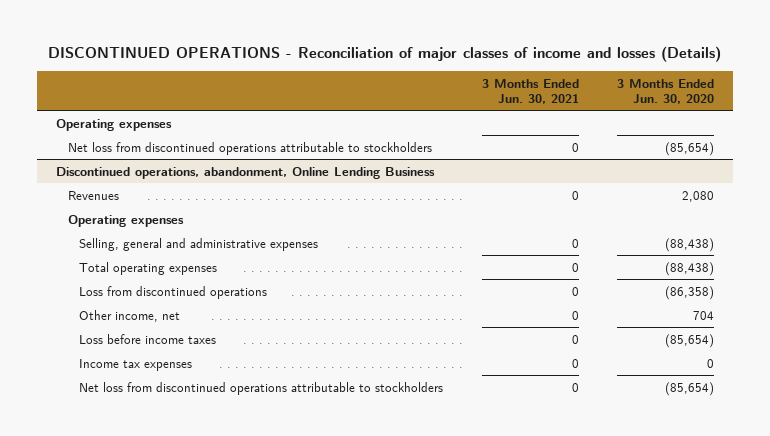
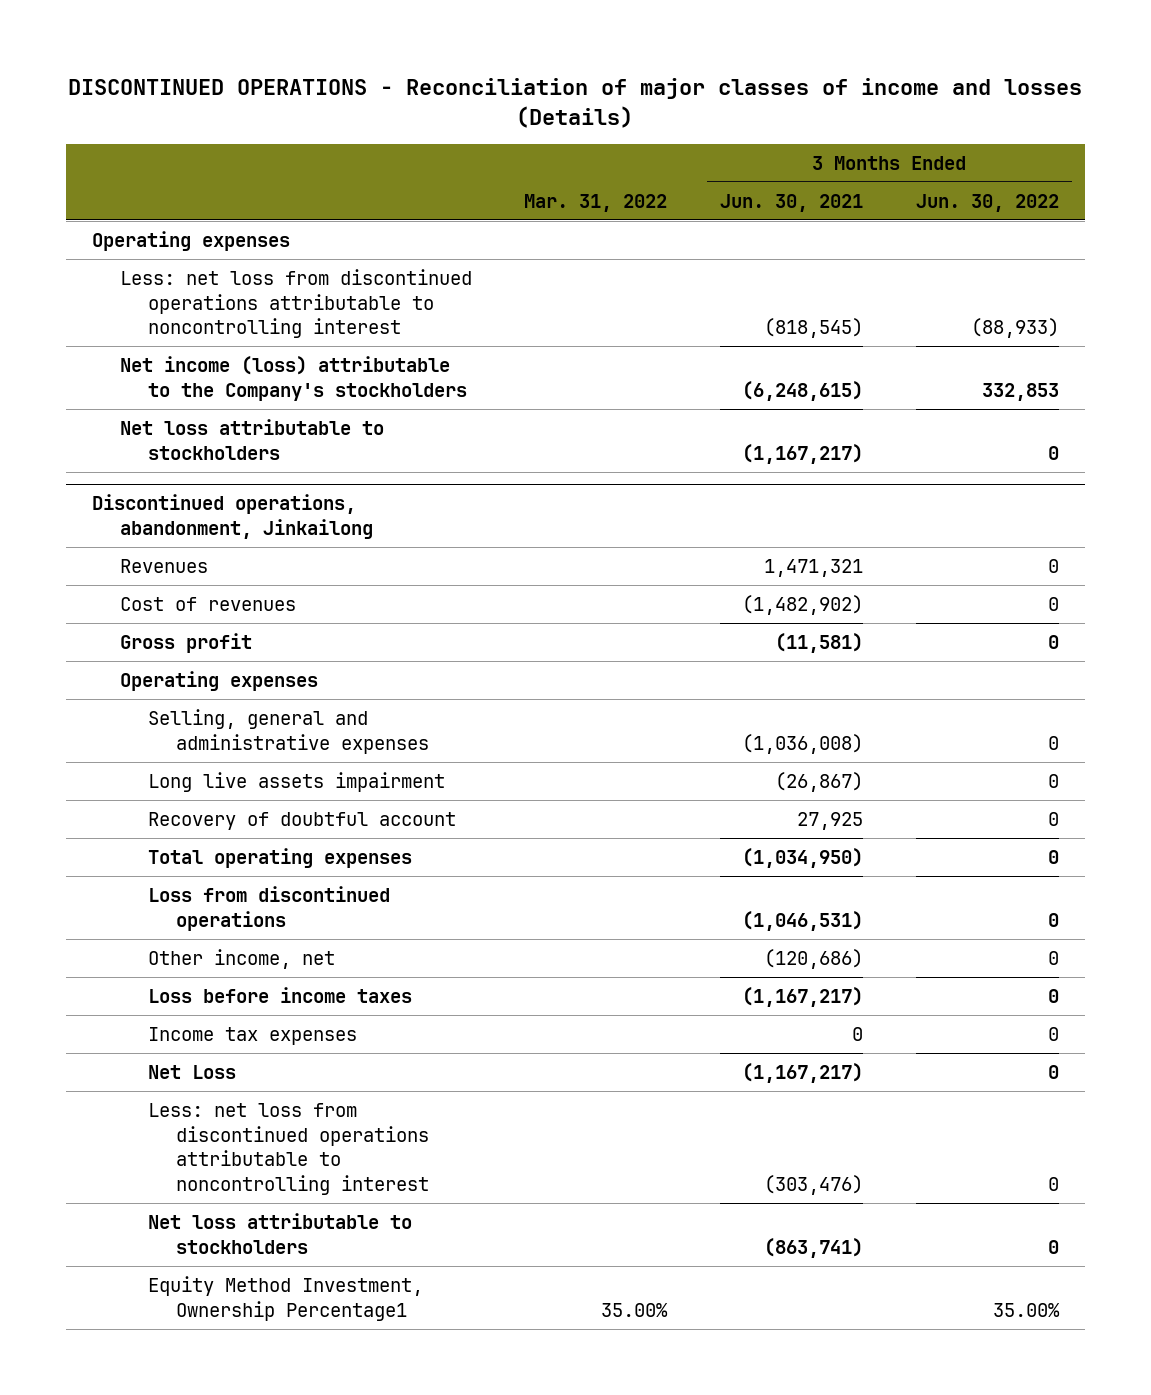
- | 3 Months Ended Jun. 30, 2021 | 3 Months Ended Jun. 30, 2020
+ | Mar. 31, 2022 | 3 Months Ended Jun. 30, 2021 | 3 Months Ended Jun. 30, 2022
- Net loss from discontinued operations attributable to stockholders | 0 | (85,654)
- Discontinued operations, abandonment, Online Lending Business
- Revenues | 0 | 2,080
+ Less: net loss from discontinued operations attributable to noncontrolling interest | | (818,545) | (88,933)
+ Net income (loss) attributable to the Company's stockholders | | (6,248,615) | 332,853
+ Net loss attributable to stockholders | | (1,167,217) | 0
+ Discontinued operations, abandonment, Jinkailong
+ Revenues | | 1,471,321 | 0
+ Cost of revenues | | (1,482,902) | 0
+ Gross profit | | (11,581) | 0
- Selling, general and administrative expenses | 0 | (88,438)
- Total operating expenses | 0 | (88,438)
- Loss from discontinued operations | 0 | (86,358)
- Other income, net | 0 | 704
- Loss before income taxes | 0 | (85,654)
+ Selling, general and administrative expenses | | (1,036,008) | 0
+ Long live assets impairment | | (26,867) | 0
+ Recovery of doubtful account | | 27,925 | 0
+ Total operating expenses | | (1,034,950) | 0
+ Loss from discontinued operations | | (1,046,531) | 0
+ Other income, net | | (120,686) | 0
+ Loss before income taxes | | (1,167,217) | 0
- Net loss from discontinued operations attributable to stockholders | 0 | (85,654)
+ Net Loss | | (1,167,217) | 0
+ Less: net loss from discontinued operations attributable to noncontrolling interest | | (303,476) | 0
+ Net loss attributable to stockholders | | (863,741) | 0
+ Equity Method Investment, Ownership Percentage1 | 35.00% | | 35.00%

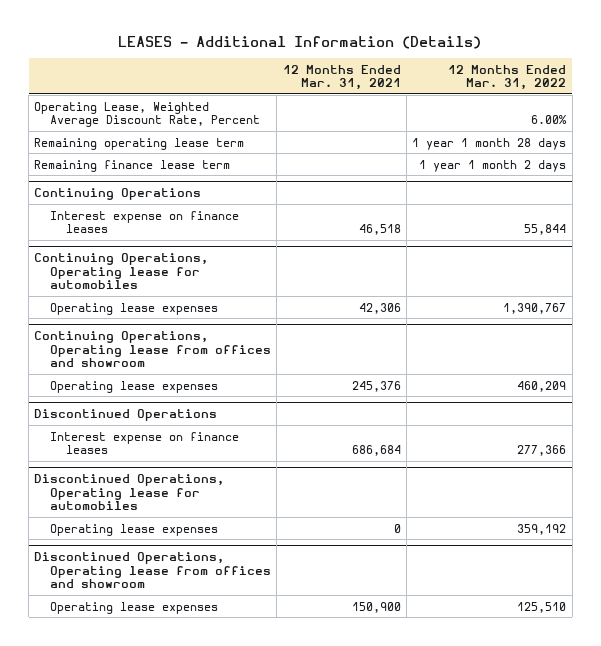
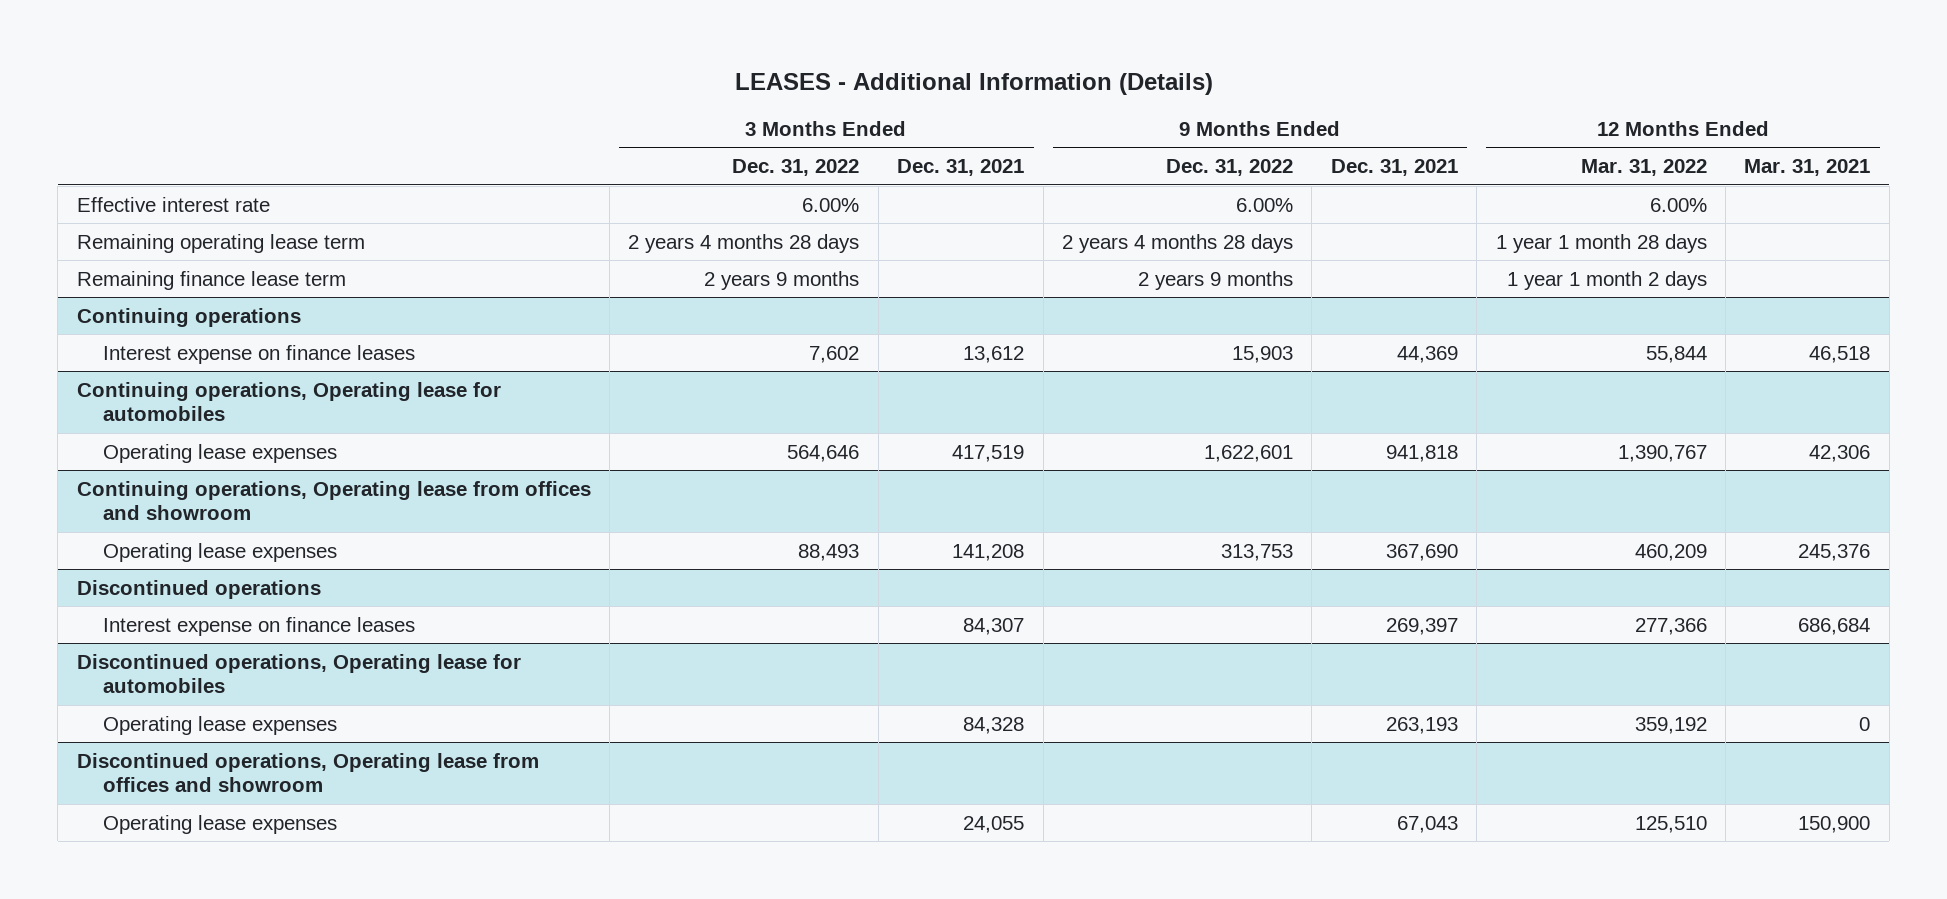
- | 12 Months Ended Mar. 31, 2021 | 12 Months Ended Mar. 31, 2022
+ | 3 Months Ended Dec. 31, 2022 | 3 Months Ended Dec. 31, 2021 | 9 Months Ended Dec. 31, 2022 | 9 Months Ended Dec. 31, 2021 | 12 Months Ended Mar. 31, 2022 | 12 Months Ended Mar. 31, 2021
- Operating Lease, Weighted Average Discount Rate, Percent | | 6.00%
+ Effective interest rate | 6.00% | | 6.00% | | 6.00% |
- Continuing Operations
+ Continuing operations
- Continuing Operations, Operating lease for automobiles
+ Continuing operations, Operating lease for automobiles
- Continuing Operations, Operating lease from offices and showroom
+ Continuing operations, Operating lease from offices and showroom
- Discontinued Operations
+ Discontinued operations
- Discontinued Operations, Operating lease for automobiles
+ Discontinued operations, Operating lease for automobiles
- Discontinued Operations, Operating lease from offices and showroom
+ Discontinued operations, Operating lease from offices and showroom

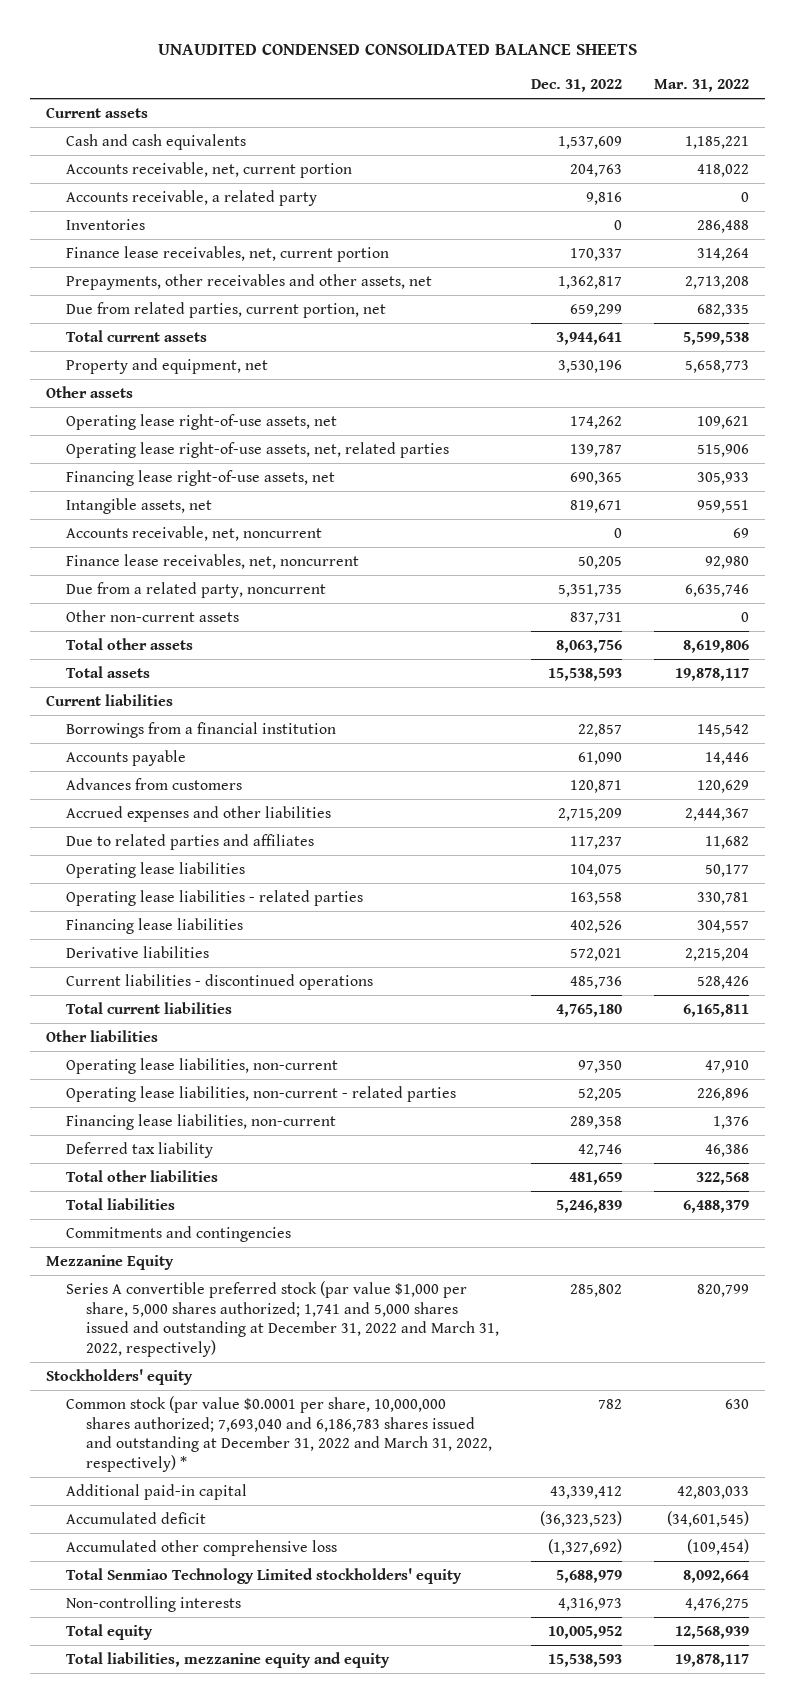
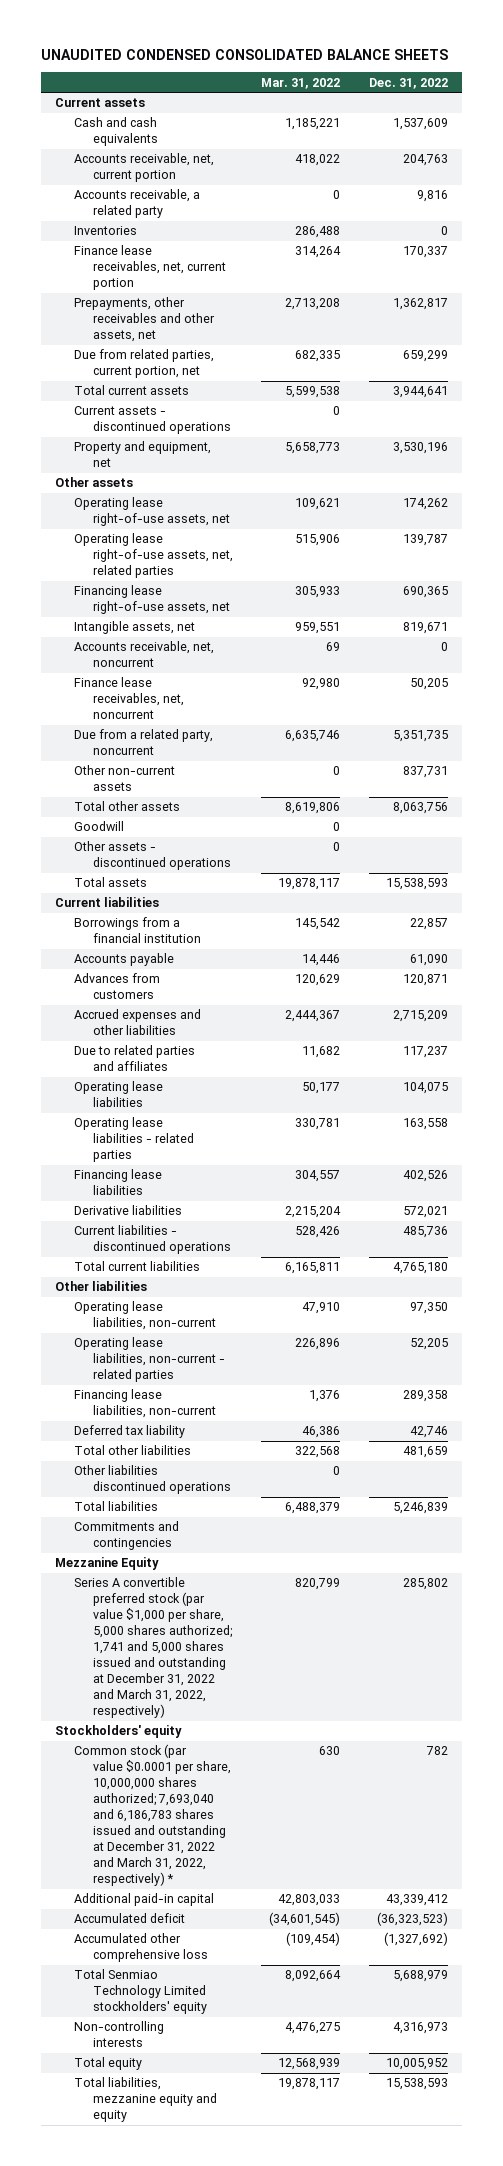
- | Dec. 31, 2022 | Mar. 31, 2022
+ | Mar. 31, 2022 | Dec. 31, 2022
+ Current assets - discontinued operations | 0 |
+ Goodwill | 0 |
+ Other assets - discontinued operations | 0 |
+ Other liabilities discontinued operations | 0 |

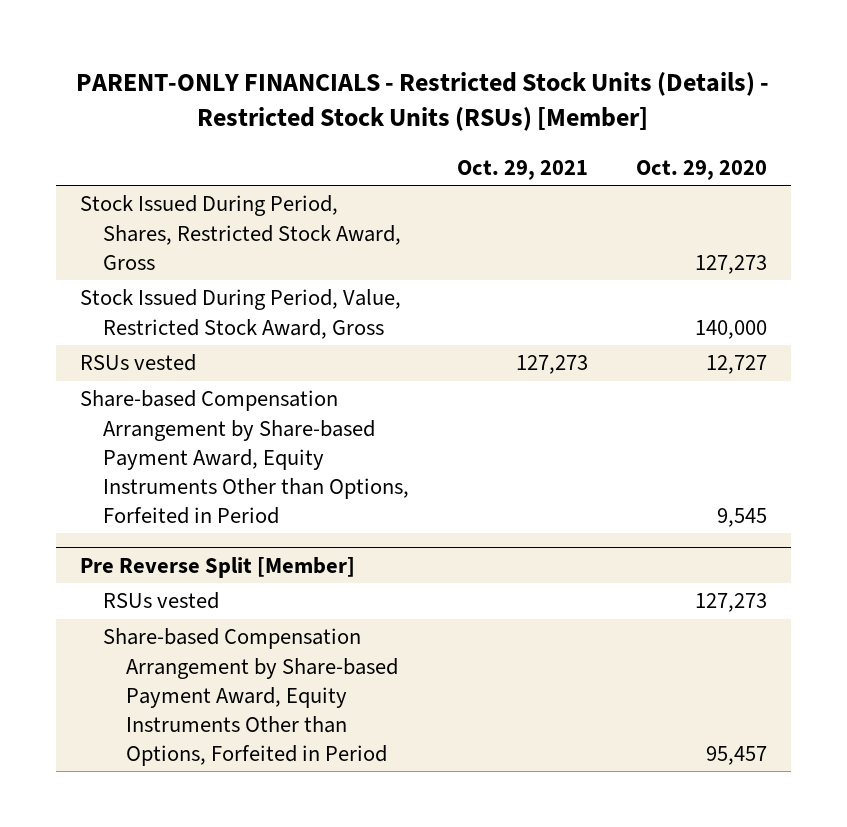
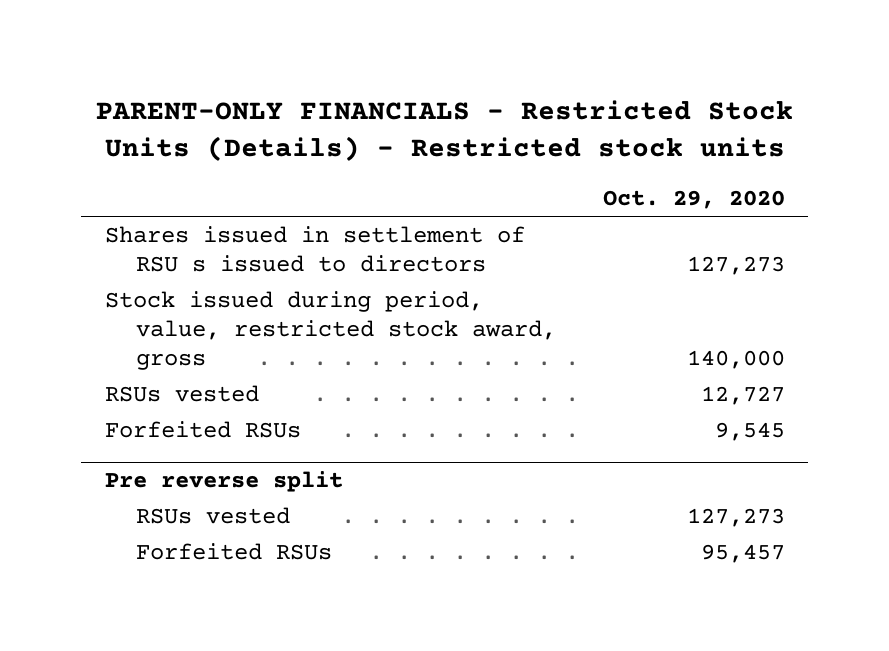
- PARENT-ONLY FINANCIALS - Restricted Stock Units (Details) - Restricted Stock Units (RSUs) [Member]
+ PARENT-ONLY FINANCIALS - Restricted Stock Units (Details) - Restricted stock units
- | Oct. 29, 2021 | Oct. 29, 2020
+ | Oct. 29, 2020
- Stock Issued During Period, Shares, Restricted Stock Award, Gross | | 127,273
- Stock Issued During Period, Value, Restricted Stock Award, Gross | | 140,000
+ Shares issued in settlement of RSU s issued to directors | 127,273
+ Stock issued during period, value, restricted stock award, gross | 140,000
- Share-based Compensation Arrangement by Share-based Payment Award, Equity Instruments Other than Options, Forfeited in Period | | 9,545
- Pre Reverse Split [Member]
+ Forfeited RSUs | 9,545
+ Pre reverse split
- Share-based Compensation Arrangement by Share-based Payment Award, Equity Instruments Other than Options, Forfeited in Period | | 95,457
+ Forfeited RSUs | 95,457

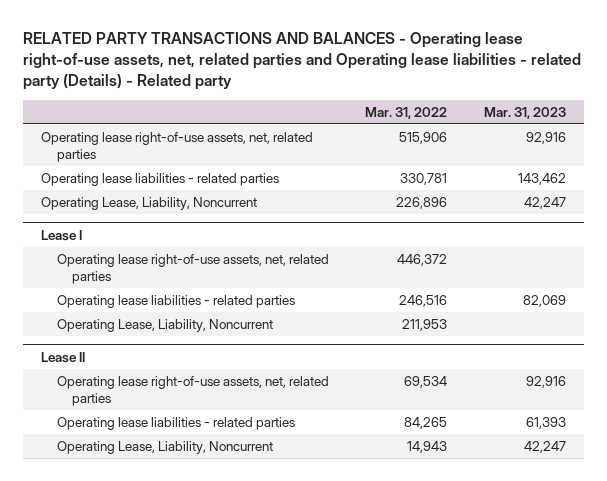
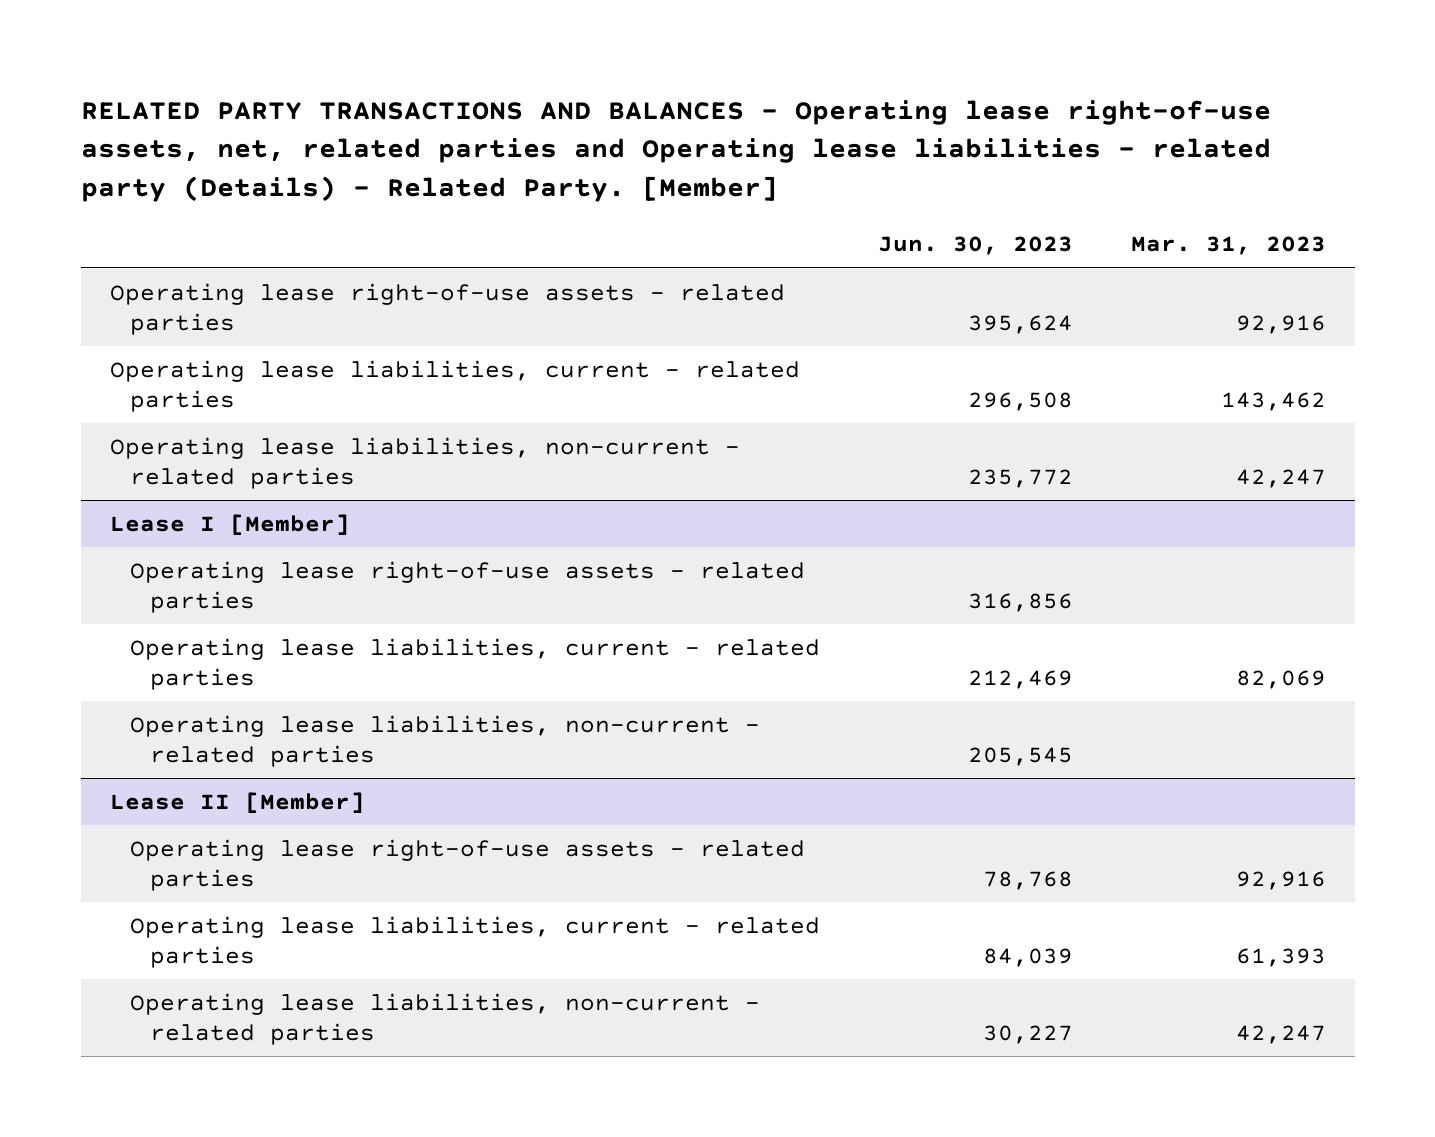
- RELATED PARTY TRANSACTIONS AND BALANCES - Operating lease right-of-use assets, net, related parties and Operating lease liabilities - related party (Details) - Related party
+ RELATED PARTY TRANSACTIONS AND BALANCES - Operating lease right-of-use assets, net, related parties and Operating lease liabilities - related party (Details) - Related Party. [Member]
- | Mar. 31, 2022 | Mar. 31, 2023
+ | Jun. 30, 2023 | Mar. 31, 2023
- Operating lease right-of-use assets, net, related parties | 515,906 | 92,916
- Operating lease liabilities - related parties | 330,781 | 143,462
- Operating Lease, Liability, Noncurrent | 226,896 | 42,247
- Lease I
- Operating lease right-of-use assets, net, related parties | 446,372 |
- Operating lease liabilities - related parties | 246,516 | 82,069
- Operating Lease, Liability, Noncurrent | 211,953 |
- Lease II
- Operating lease right-of-use assets, net, related parties | 69,534 | 92,916
- Operating lease liabilities - related parties | 84,265 | 61,393
- Operating Lease, Liability, Noncurrent | 14,943 | 42,247
+ Operating lease right-of-use assets - related parties | 395,624 | 92,916
+ Operating lease liabilities, current - related parties | 296,508 | 143,462
+ Operating lease liabilities, non-current - related parties | 235,772 | 42,247
+ Lease I [Member]
+ Operating lease right-of-use assets - related parties | 316,856 |
+ Operating lease liabilities, current - related parties | 212,469 | 82,069
+ Operating lease liabilities, non-current - related parties | 205,545 |
+ Lease II [Member]
+ Operating lease right-of-use assets - related parties | 78,768 | 92,916
+ Operating lease liabilities, current - related parties | 84,039 | 61,393
+ Operating lease liabilities, non-current - related parties | 30,227 | 42,247

